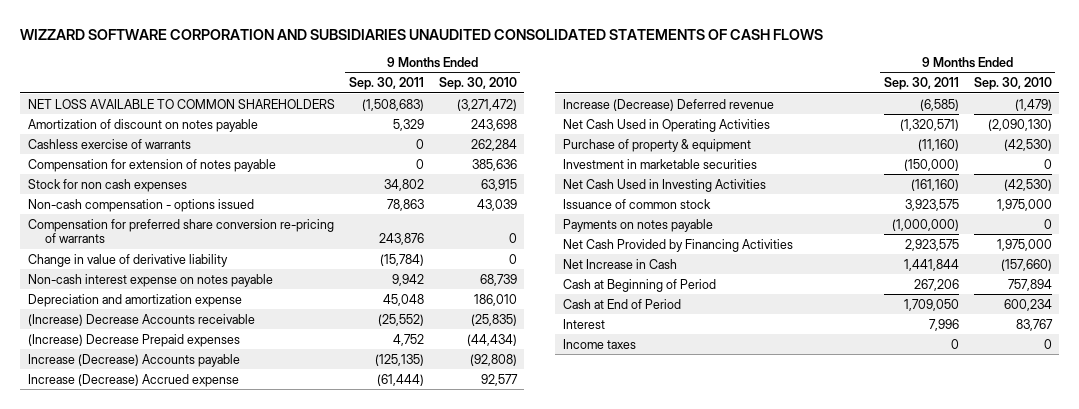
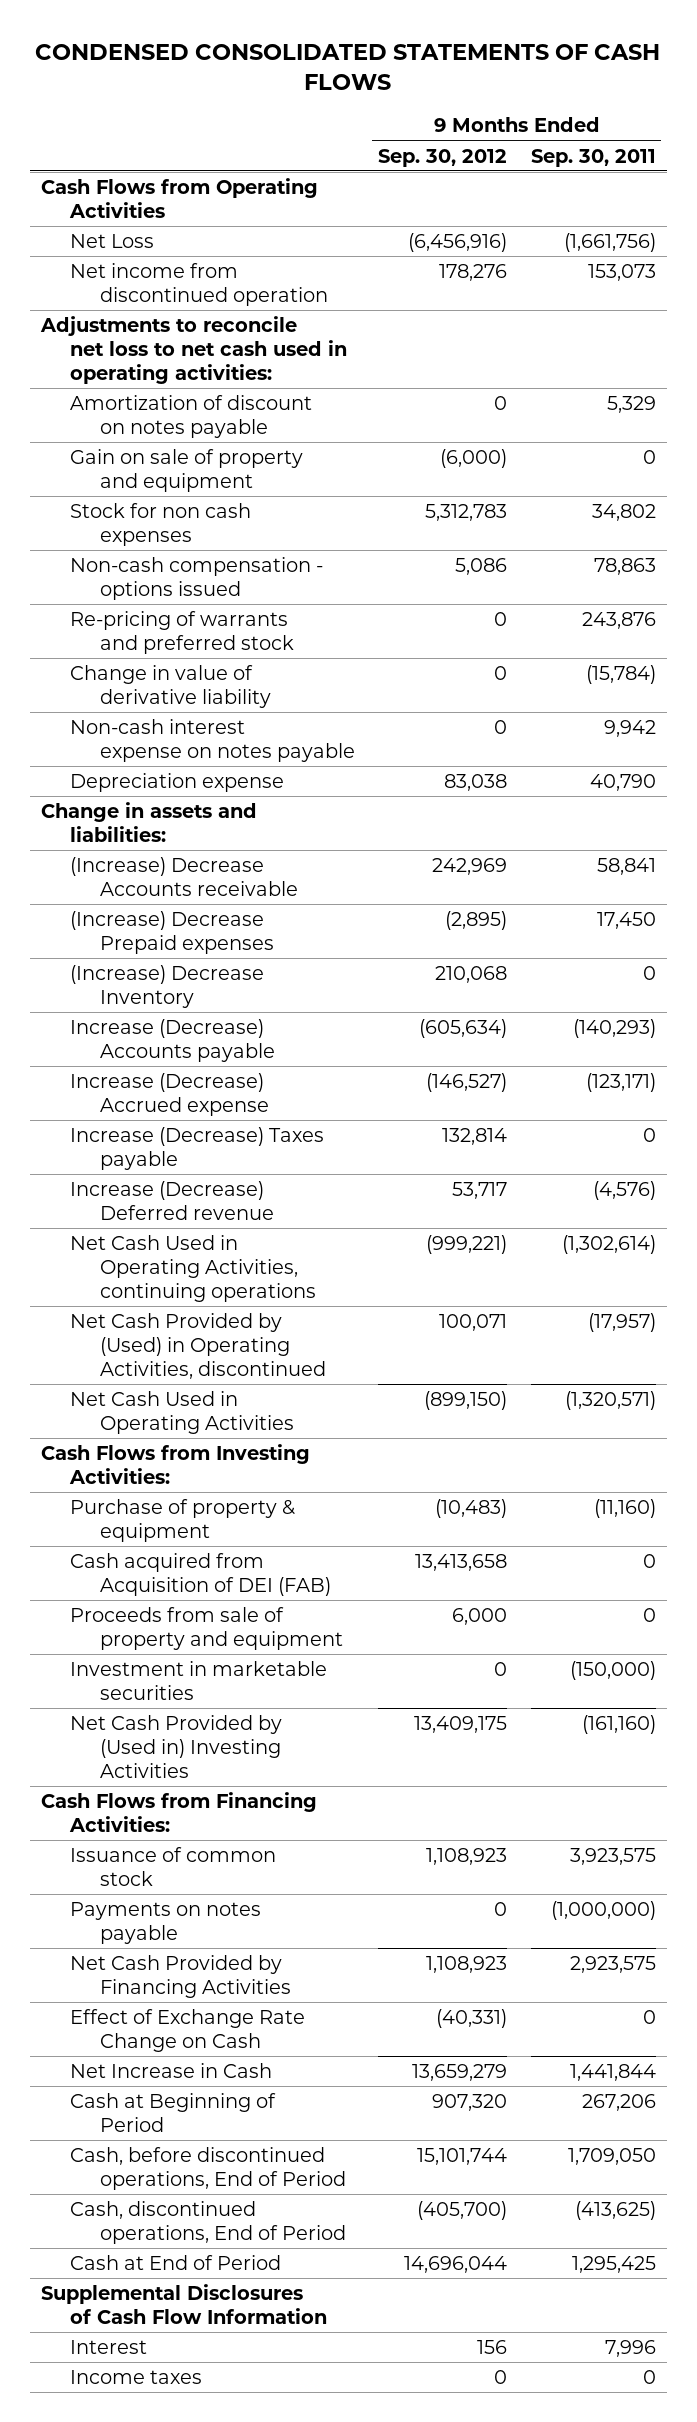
- WIZZARD SOFTWARE CORPORATION AND SUBSIDIARIES UNAUDITED CONSOLIDATED STATEMENTS OF CASH FLOWS
+ CONDENSED CONSOLIDATED STATEMENTS OF CASH FLOWS
- | 9 Months Ended Sep. 30, 2011 | 9 Months Ended Sep. 30, 2010
+ | 9 Months Ended Sep. 30, 2012 | 9 Months Ended Sep. 30, 2011
- NET LOSS AVAILABLE TO COMMON SHAREHOLDERS | (1,508,683) | (3,271,472)
+ Cash Flows from Operating Activities
+ Net Loss | (6,456,916) | (1,661,756)
+ Net income from discontinued operation | 178,276 | 153,073
+ Adjustments to reconcile net loss to net cash used in operating activities:
- Cashless exercise of warrants | 0 | 262,284
- Compensation for extension of notes payable | 0 | 385,636
+ Gain on sale of property and equipment | (6,000) | 0
- Compensation for preferred share conversion re-pricing of warrants | 243,876 | 0
+ Re-pricing of warrants and preferred stock | 0 | 243,876
- Depreciation and amortization expense | 45,048 | 186,010
- (Increase) Decrease Accounts receivable | (25,552) | (25,835)
- (Increase) Decrease Prepaid expenses | 4,752 | (44,434)
- Increase (Decrease) Accounts payable | (125,135) | (92,808)
- Increase (Decrease) Accrued expense | (61,444) | 92,577
- Increase (Decrease) Deferred revenue | (6,585) | (1,479)
+ Depreciation expense | 83,038 | 40,790
+ Change in assets and liabilities:
+ (Increase) Decrease Accounts receivable | 242,969 | 58,841
+ (Increase) Decrease Prepaid expenses | (2,895) | 17,450
+ (Increase) Decrease Inventory | 210,068 | 0
+ Increase (Decrease) Accounts payable | (605,634) | (140,293)
+ Increase (Decrease) Accrued expense | (146,527) | (123,171)
+ Increase (Decrease) Taxes payable | 132,814 | 0
+ Increase (Decrease) Deferred revenue | 53,717 | (4,576)
+ Net Cash Used in Operating Activities, continuing operations | (999,221) | (1,302,614)
+ Net Cash Provided by (Used) in Operating Activities, discontinued | 100,071 | (17,957)
+ Cash Flows from Investing Activities:
+ Cash acquired from Acquisition of DEI (FAB) | 13,413,658 | 0
+ Proceeds from sale of property and equipment | 6,000 | 0
- Net Cash Used in Investing Activities | (161,160) | (42,530)
+ Net Cash Provided by (Used in) Investing Activities | 13,409,175 | (161,160)
+ Cash Flows from Financing Activities:
+ Effect of Exchange Rate Change on Cash | (40,331) | 0
- Cash at End of Period | 1,709,050 | 600,234
+ Cash, before discontinued operations, End of Period | 15,101,744 | 1,709,050
+ Cash, discontinued operations, End of Period | (405,700) | (413,625)
+ Cash at End of Period | 14,696,044 | 1,295,425
+ Supplemental Disclosures of Cash Flow Information

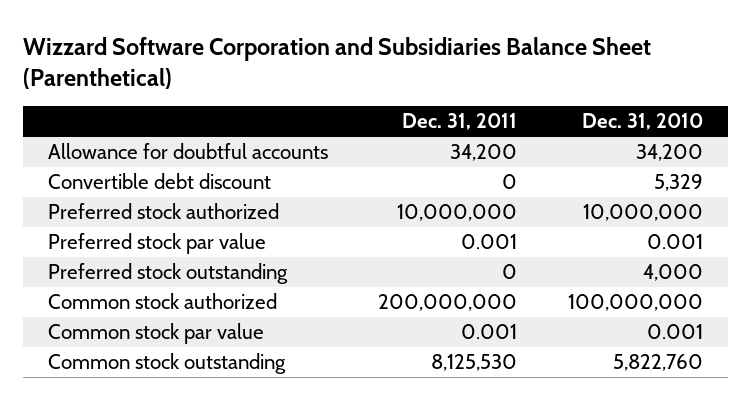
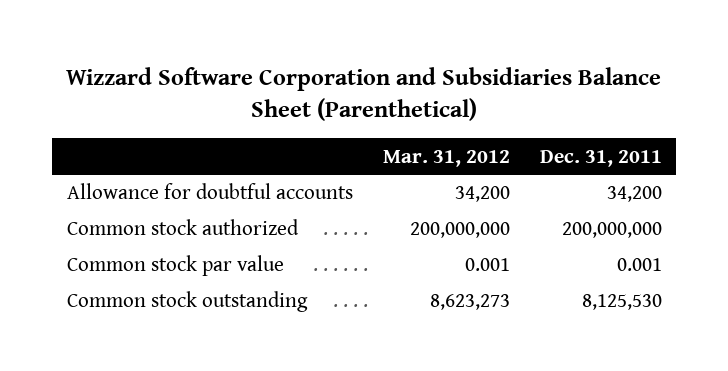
- | Dec. 31, 2011 | Dec. 31, 2010
+ | Mar. 31, 2012 | Dec. 31, 2011
- Convertible debt discount | 0 | 5,329
- Preferred stock authorized | 10,000,000 | 10,000,000
- Preferred stock par value | 0.001 | 0.001
- Preferred stock outstanding | 0 | 4,000

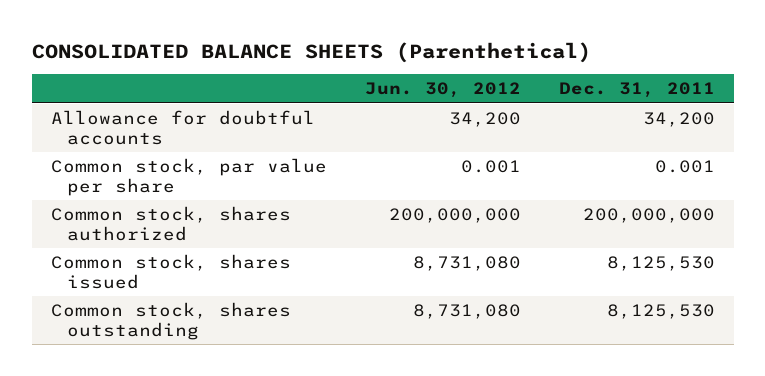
- Wizzard Software Corporation and Subsidiaries Balance Sheet (Parenthetical)
+ CONSOLIDATED BALANCE SHEETS (Parenthetical)
- | Mar. 31, 2012 | Dec. 31, 2011
+ | Jun. 30, 2012 | Dec. 31, 2011
- Common stock authorized | 200,000,000 | 200,000,000
- Common stock par value | 0.001 | 0.001
- Common stock outstanding | 8,623,273 | 8,125,530
+ Common stock, par value per share | 0.001 | 0.001
+ Common stock, shares authorized | 200,000,000 | 200,000,000
+ Common stock, shares issued | 8,731,080 | 8,125,530
+ Common stock, shares outstanding | 8,731,080 | 8,125,530

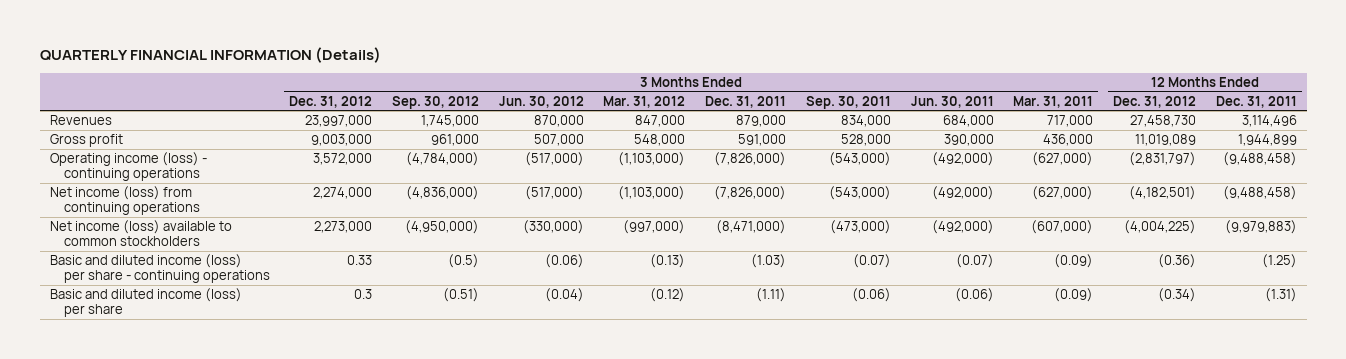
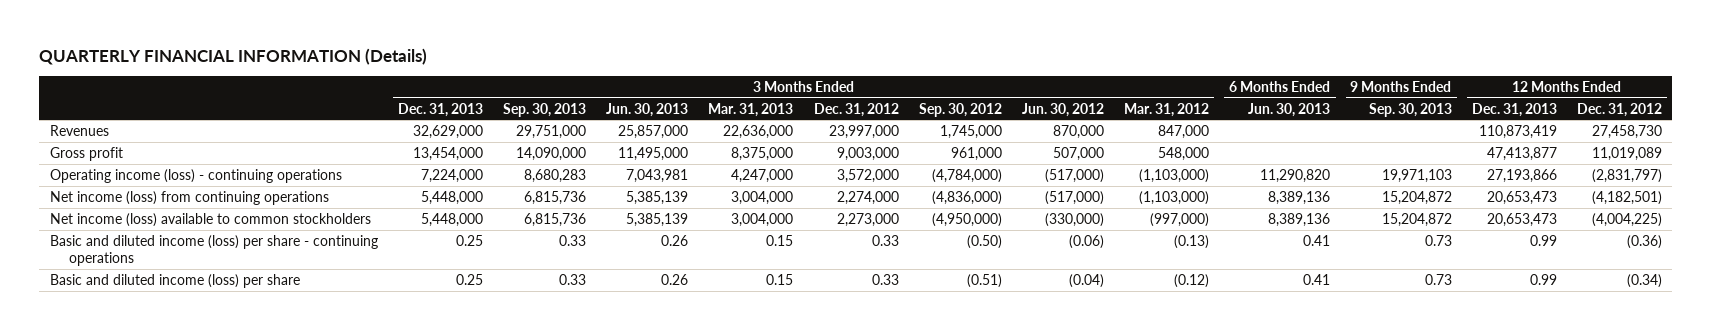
- | 3 Months Ended Dec. 31, 2012 | 3 Months Ended Sep. 30, 2012 | 3 Months Ended Jun. 30, 2012 | 3 Months Ended Mar. 31, 2012 | 3 Months Ended Dec. 31, 2011 | 3 Months Ended Sep. 30, 2011 | 3 Months Ended Jun. 30, 2011 | 3 Months Ended Mar. 31, 2011 | 12 Months Ended Dec. 31, 2012 | 12 Months Ended Dec. 31, 2011
+ | 3 Months Ended Dec. 31, 2013 | 3 Months Ended Sep. 30, 2013 | 3 Months Ended Jun. 30, 2013 | 3 Months Ended Mar. 31, 2013 | 3 Months Ended Dec. 31, 2012 | 3 Months Ended Sep. 30, 2012 | 3 Months Ended Jun. 30, 2012 | 3 Months Ended Mar. 31, 2012 | 6 Months Ended Jun. 30, 2013 | 9 Months Ended Sep. 30, 2013 | 12 Months Ended Dec. 31, 2013 | 12 Months Ended Dec. 31, 2012
- Basic and diluted income (loss) per share - continuing operations | 0.33 | (0.5) | (0.06) | (0.13) | (1.03) | (0.07) | (0.07) | (0.09) | (0.36) | (1.25)
- Basic and diluted income (loss) per share | 0.3 | (0.51) | (0.04) | (0.12) | (1.11) | (0.06) | (0.06) | (0.09) | (0.34) | (1.31)
+ Basic and diluted income (loss) per share - continuing operations | 0.25 | 0.33 | 0.26 | 0.15 | 0.33 | (0.50) | (0.06) | (0.13) | 0.41 | 0.73 | 0.99 | (0.36)
+ Basic and diluted income (loss) per share | 0.25 | 0.33 | 0.26 | 0.15 | 0.33 | (0.51) | (0.04) | (0.12) | 0.41 | 0.73 | 0.99 | (0.34)

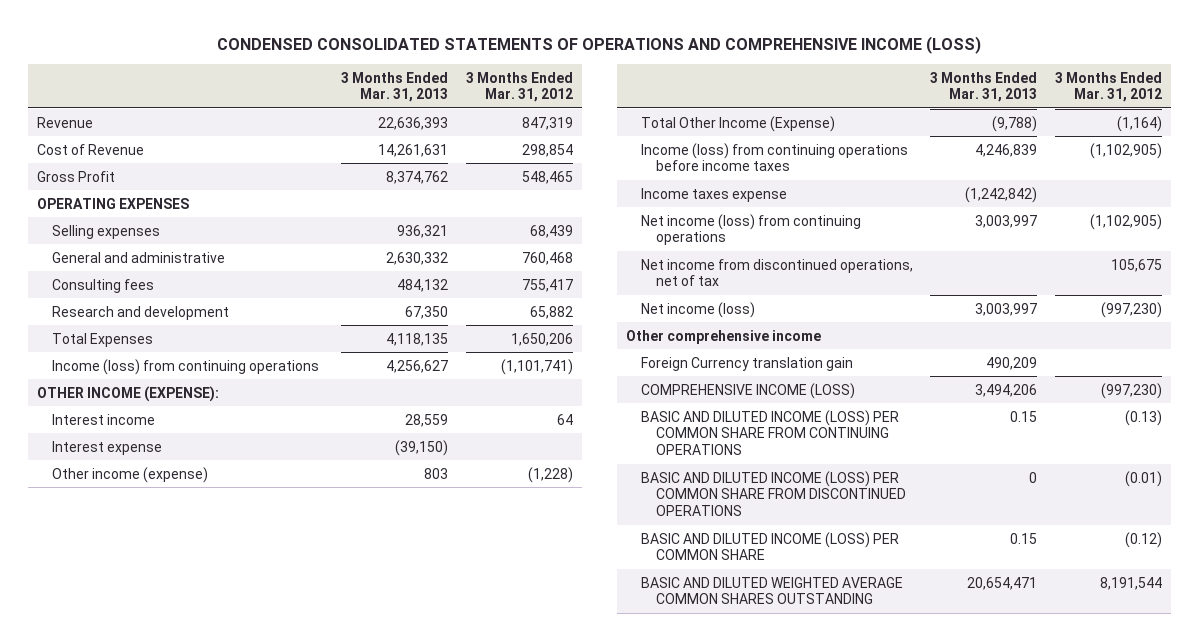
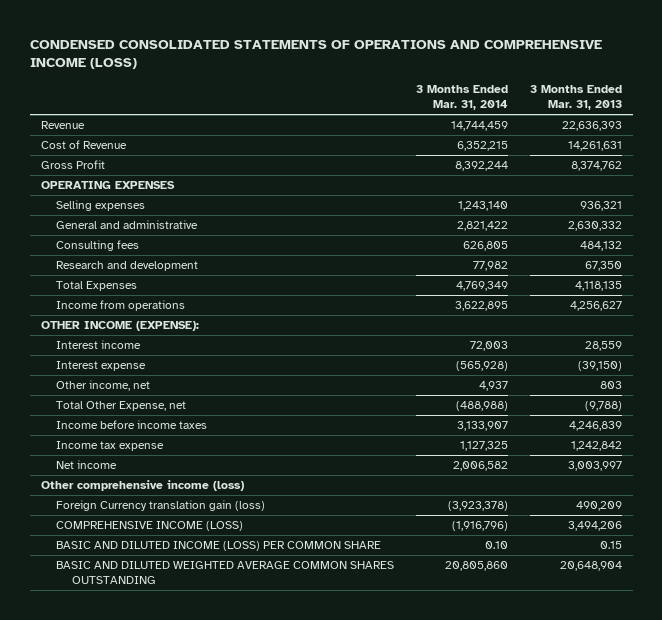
- | 3 Months Ended Mar. 31, 2013 | 3 Months Ended Mar. 31, 2012
+ | 3 Months Ended Mar. 31, 2014 | 3 Months Ended Mar. 31, 2013
- Income (loss) from continuing operations | 4,256,627 | (1,101,741)
+ Income from operations | 3,622,895 | 4,256,627
- Other income (expense) | 803 | (1,228)
- Total Other Income (Expense) | (9,788) | (1,164)
- Income (loss) from continuing operations before income taxes | 4,246,839 | (1,102,905)
- Income taxes expense | (1,242,842) |
- Net income (loss) from continuing operations | 3,003,997 | (1,102,905)
- Net income from discontinued operations, net of tax | | 105,675
- Net income (loss) | 3,003,997 | (997,230)
- Other comprehensive income
- Foreign Currency translation gain | 490,209 |
+ Other income, net | 4,937 | 803
+ Total Other Expense, net | (488,988) | (9,788)
+ Income before income taxes | 3,133,907 | 4,246,839
+ Income tax expense | 1,127,325 | 1,242,842
+ Net income | 2,006,582 | 3,003,997
+ Other comprehensive income (loss)
+ Foreign Currency translation gain (loss) | (3,923,378) | 490,209
- BASIC AND DILUTED INCOME (LOSS) PER COMMON SHARE FROM CONTINUING OPERATIONS | 0.15 | (0.13)
- BASIC AND DILUTED INCOME (LOSS) PER COMMON SHARE FROM DISCONTINUED OPERATIONS | 0 | (0.01)
- BASIC AND DILUTED WEIGHTED AVERAGE COMMON SHARES OUTSTANDING | 20,654,471 | 8,191,544
+ BASIC AND DILUTED WEIGHTED AVERAGE COMMON SHARES OUTSTANDING | 20,805,860 | 20,648,904

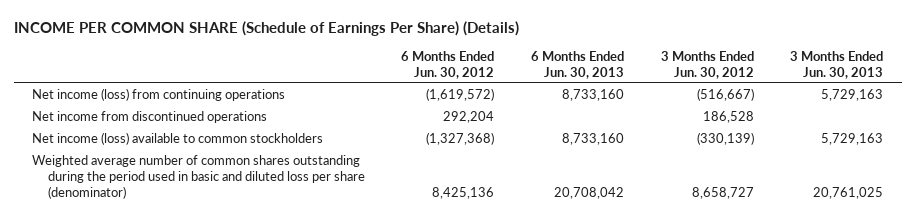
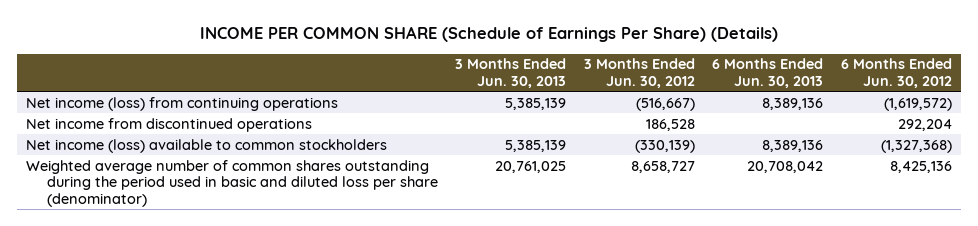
- | 6 Months Ended Jun. 30, 2012 | 6 Months Ended Jun. 30, 2013 | 3 Months Ended Jun. 30, 2012 | 3 Months Ended Jun. 30, 2013
+ | 3 Months Ended Jun. 30, 2013 | 3 Months Ended Jun. 30, 2012 | 6 Months Ended Jun. 30, 2013 | 6 Months Ended Jun. 30, 2012
- Net income (loss) from continuing operations | (1,619,572) | 8,733,160 | (516,667) | 5,729,163
+ Net income (loss) from continuing operations | 5,385,139 | (516,667) | 8,389,136 | (1,619,572)
- Net income (loss) available to common stockholders | (1,327,368) | 8,733,160 | (330,139) | 5,729,163
+ Net income (loss) available to common stockholders | 5,385,139 | (330,139) | 8,389,136 | (1,327,368)

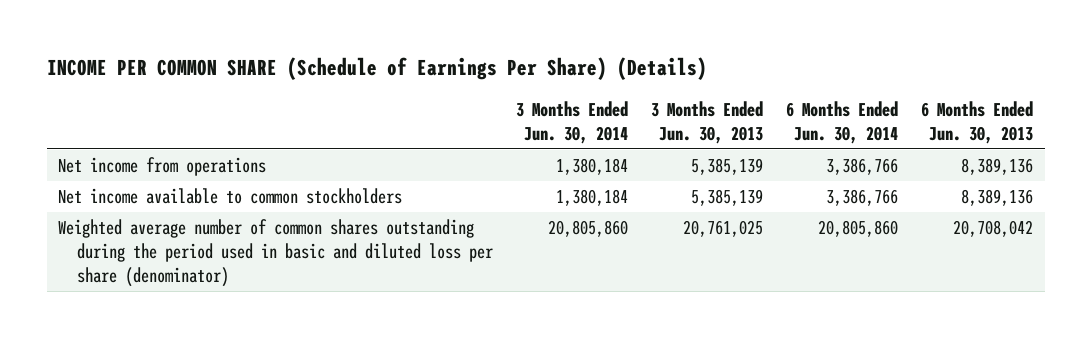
- | 3 Months Ended Jun. 30, 2013 | 3 Months Ended Jun. 30, 2012 | 6 Months Ended Jun. 30, 2013 | 6 Months Ended Jun. 30, 2012
+ | 3 Months Ended Jun. 30, 2014 | 3 Months Ended Jun. 30, 2013 | 6 Months Ended Jun. 30, 2014 | 6 Months Ended Jun. 30, 2013
- Net income (loss) from continuing operations | 5,385,139 | (516,667) | 8,389,136 | (1,619,572)
- Net income from discontinued operations | | 186,528 | | 292,204
- Net income (loss) available to common stockholders | 5,385,139 | (330,139) | 8,389,136 | (1,327,368)
+ Net income from operations | 1,380,184 | 5,385,139 | 3,386,766 | 8,389,136
+ Net income available to common stockholders | 1,380,184 | 5,385,139 | 3,386,766 | 8,389,136

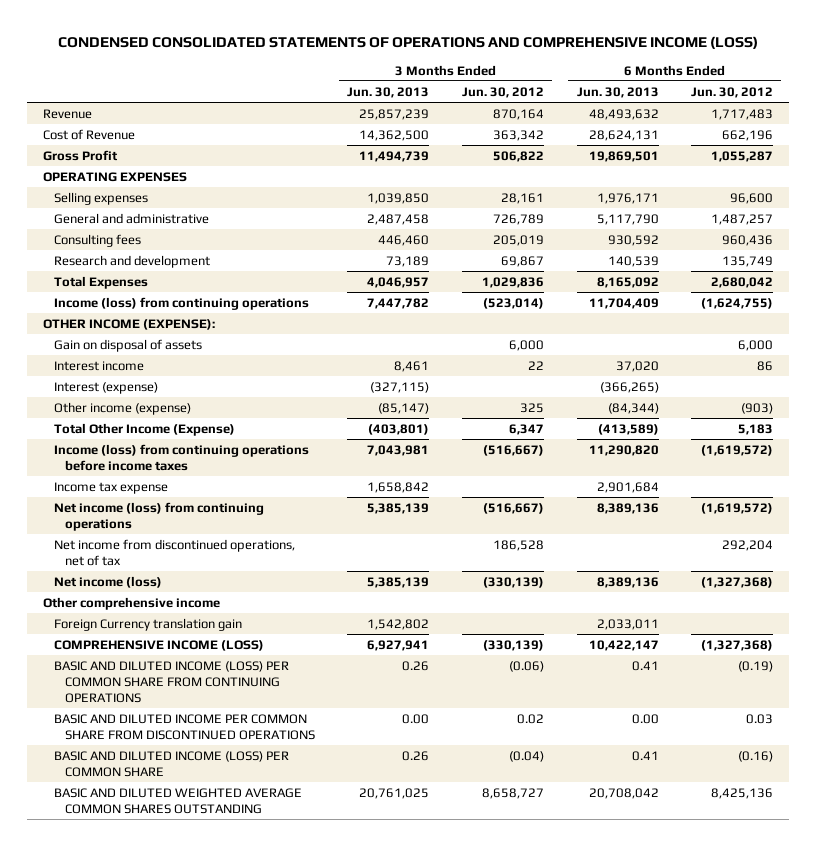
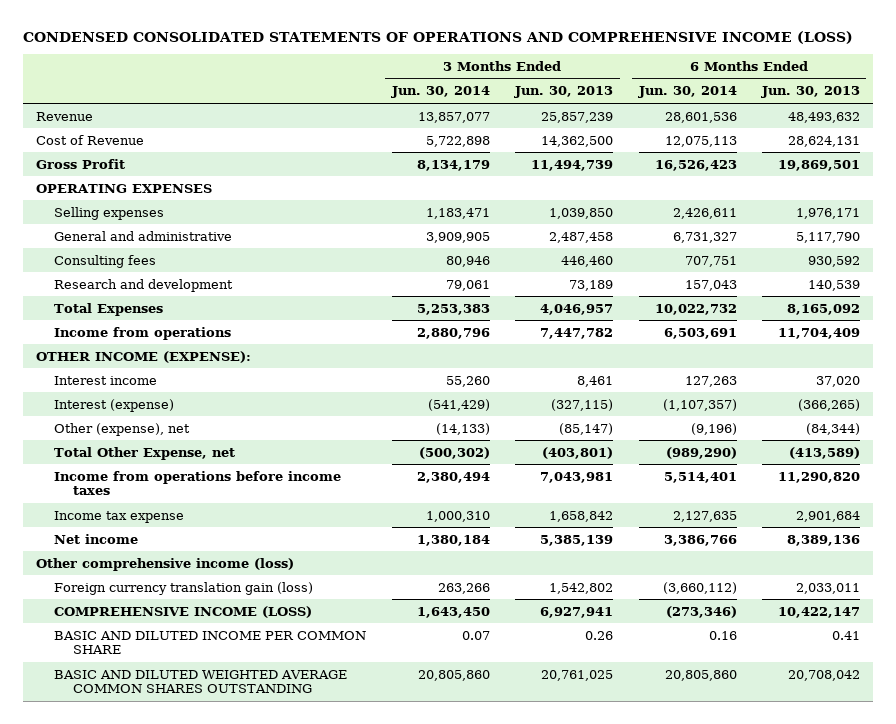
- | 3 Months Ended Jun. 30, 2013 | 3 Months Ended Jun. 30, 2012 | 6 Months Ended Jun. 30, 2013 | 6 Months Ended Jun. 30, 2012
+ | 3 Months Ended Jun. 30, 2014 | 3 Months Ended Jun. 30, 2013 | 6 Months Ended Jun. 30, 2014 | 6 Months Ended Jun. 30, 2013
- Income (loss) from continuing operations | 7,447,782 | (523,014) | 11,704,409 | (1,624,755)
+ Income from operations | 2,880,796 | 7,447,782 | 6,503,691 | 11,704,409
- Gain on disposal of assets | | 6,000 | | 6,000
- Other income (expense) | (85,147) | 325 | (84,344) | (903)
- Total Other Income (Expense) | (403,801) | 6,347 | (413,589) | 5,183
- Income (loss) from continuing operations before income taxes | 7,043,981 | (516,667) | 11,290,820 | (1,619,572)
+ Other (expense), net | (14,133) | (85,147) | (9,196) | (84,344)
+ Total Other Expense, net | (500,302) | (403,801) | (989,290) | (413,589)
+ Income from operations before income taxes | 2,380,494 | 7,043,981 | 5,514,401 | 11,290,820
- Net income (loss) from continuing operations | 5,385,139 | (516,667) | 8,389,136 | (1,619,572)
- Net income from discontinued operations, net of tax | | 186,528 | | 292,204
- Net income (loss) | 5,385,139 | (330,139) | 8,389,136 | (1,327,368)
- Other comprehensive income
- Foreign Currency translation gain | 1,542,802 | | 2,033,011 |
+ Net income | 1,380,184 | 5,385,139 | 3,386,766 | 8,389,136
+ Other comprehensive income (loss)
+ Foreign currency translation gain (loss) | 263,266 | 1,542,802 | (3,660,112) | 2,033,011
- BASIC AND DILUTED INCOME (LOSS) PER COMMON SHARE FROM CONTINUING OPERATIONS | 0.26 | (0.06) | 0.41 | (0.19)
- BASIC AND DILUTED INCOME PER COMMON SHARE FROM DISCONTINUED OPERATIONS | 0.00 | 0.02 | 0.00 | 0.03
- BASIC AND DILUTED INCOME (LOSS) PER COMMON SHARE | 0.26 | (0.04) | 0.41 | (0.16)
+ BASIC AND DILUTED INCOME PER COMMON SHARE | 0.07 | 0.26 | 0.16 | 0.41

